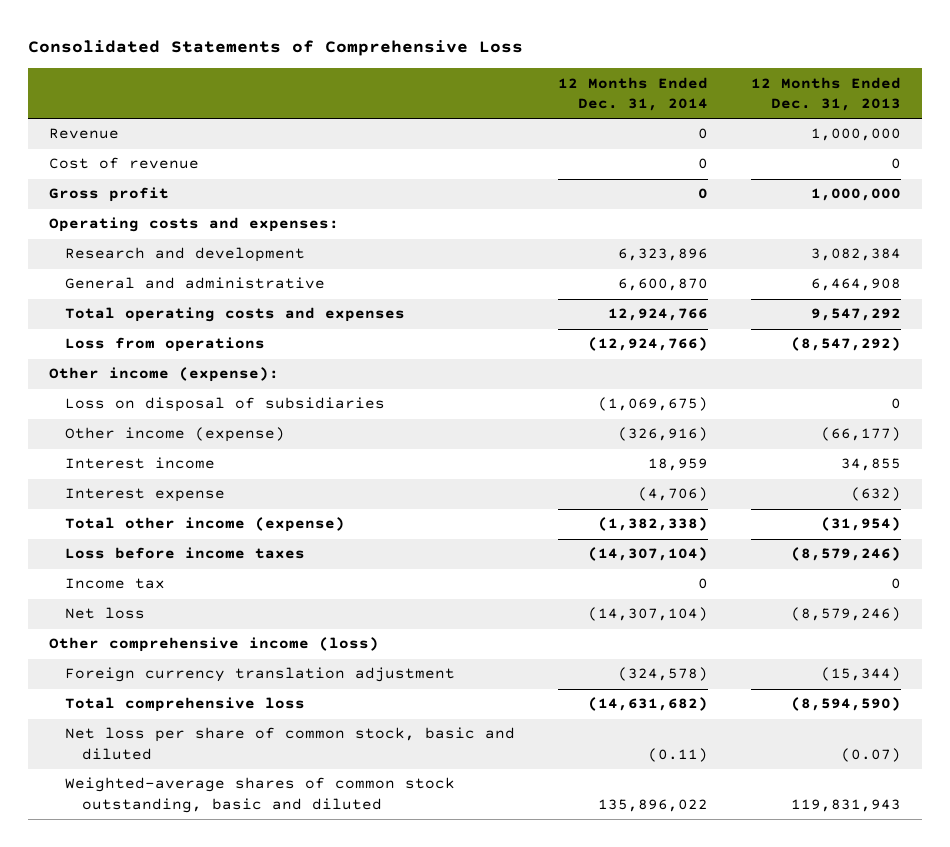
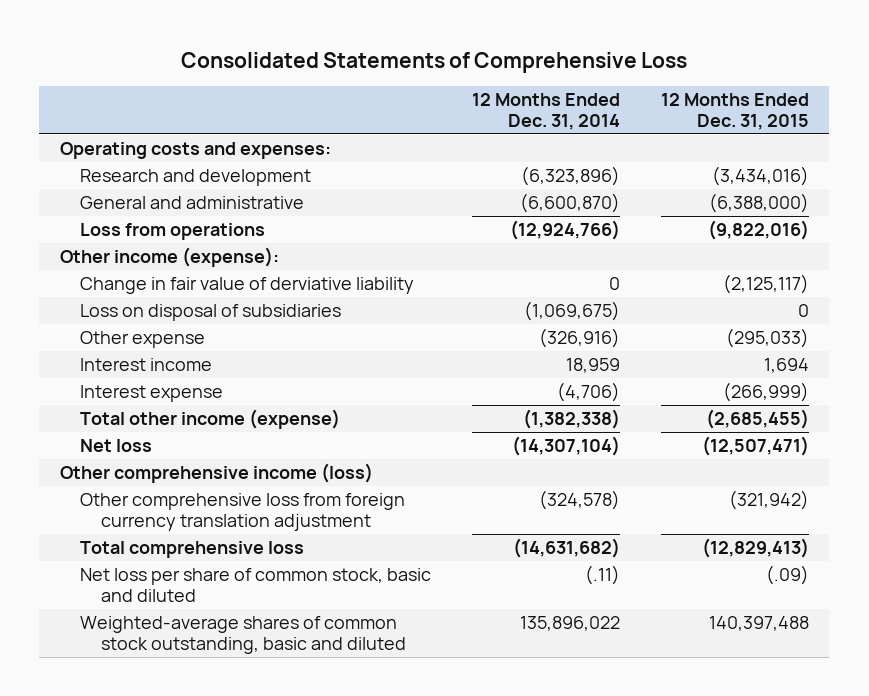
- | 12 Months Ended Dec. 31, 2014 | 12 Months Ended Dec. 31, 2013
+ | 12 Months Ended Dec. 31, 2014 | 12 Months Ended Dec. 31, 2015
- Revenue | 0 | 1,000,000
- Cost of revenue | 0 | 0
- Gross profit | 0 | 1,000,000
- Research and development | 6,323,896 | 3,082,384
- General and administrative | 6,600,870 | 6,464,908
- Total operating costs and expenses | 12,924,766 | 9,547,292
+ Research and development | (6,323,896) | (3,434,016)
+ General and administrative | (6,600,870) | (6,388,000)
+ Change in fair value of derviative liability | 0 | (2,125,117)
- Other income (expense) | (326,916) | (66,177)
+ Other expense | (326,916) | (295,033)
- Loss before income taxes | (14,307,104) | (8,579,246)
- Income tax | 0 | 0
- Foreign currency translation adjustment | (324,578) | (15,344)
+ Other comprehensive loss from foreign currency translation adjustment | (324,578) | (321,942)
- Net loss per share of common stock, basic and diluted | (0.11) | (0.07)
+ Net loss per share of common stock, basic and diluted | (.11) | (.09)

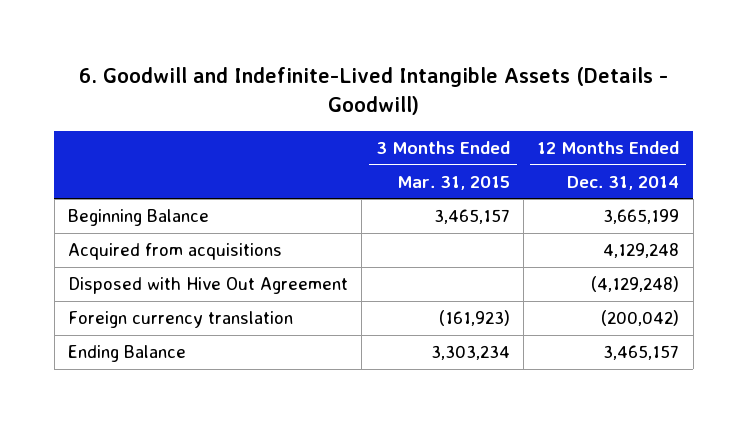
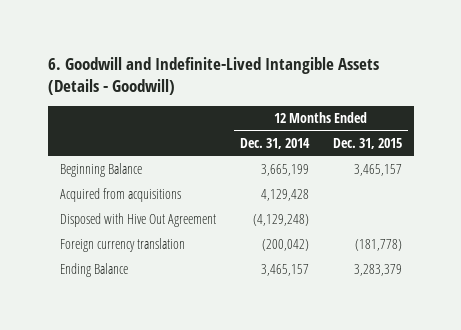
- | 3 Months Ended Mar. 31, 2015 | 12 Months Ended Dec. 31, 2014
+ | 12 Months Ended Dec. 31, 2014 | 12 Months Ended Dec. 31, 2015
- Acquired from acquisitions | | 4,129,248
+ Acquired from acquisitions | 4,129,428 |

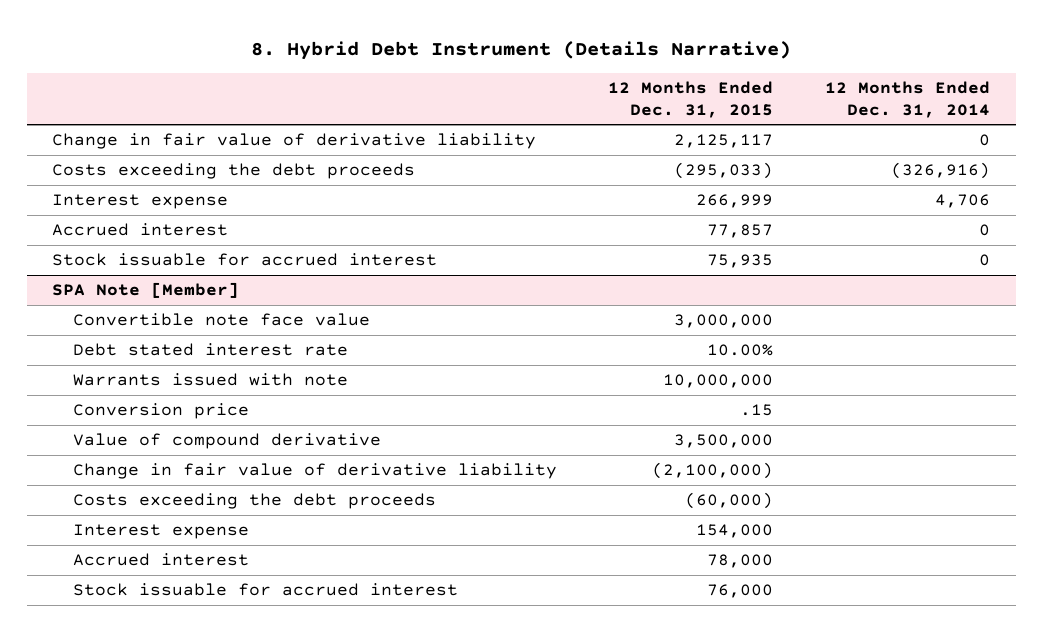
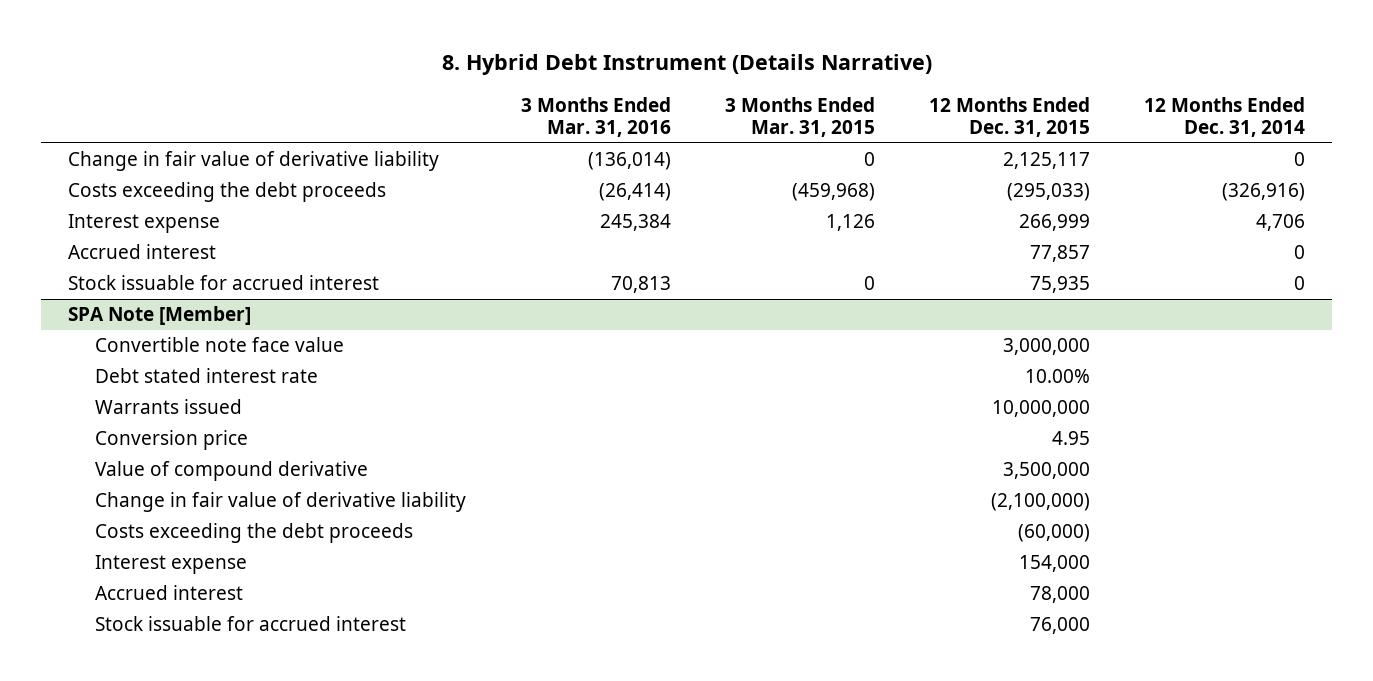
- | 12 Months Ended Dec. 31, 2015 | 12 Months Ended Dec. 31, 2014
+ | 3 Months Ended Mar. 31, 2016 | 3 Months Ended Mar. 31, 2015 | 12 Months Ended Dec. 31, 2015 | 12 Months Ended Dec. 31, 2014
@ SPA Note [Member]
- Warrants issued with note | 10,000,000 |
- Conversion price | .15 |
+ Warrants issued | | | 10,000,000 |
+ Conversion price | | | 4.95 |

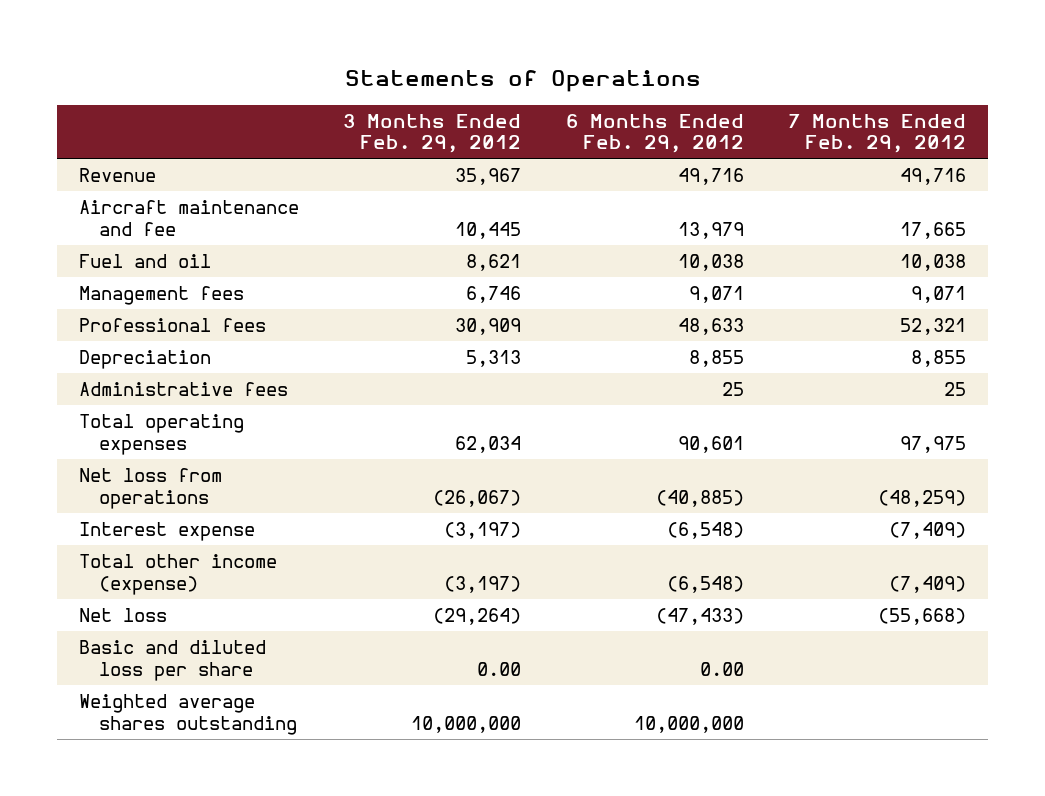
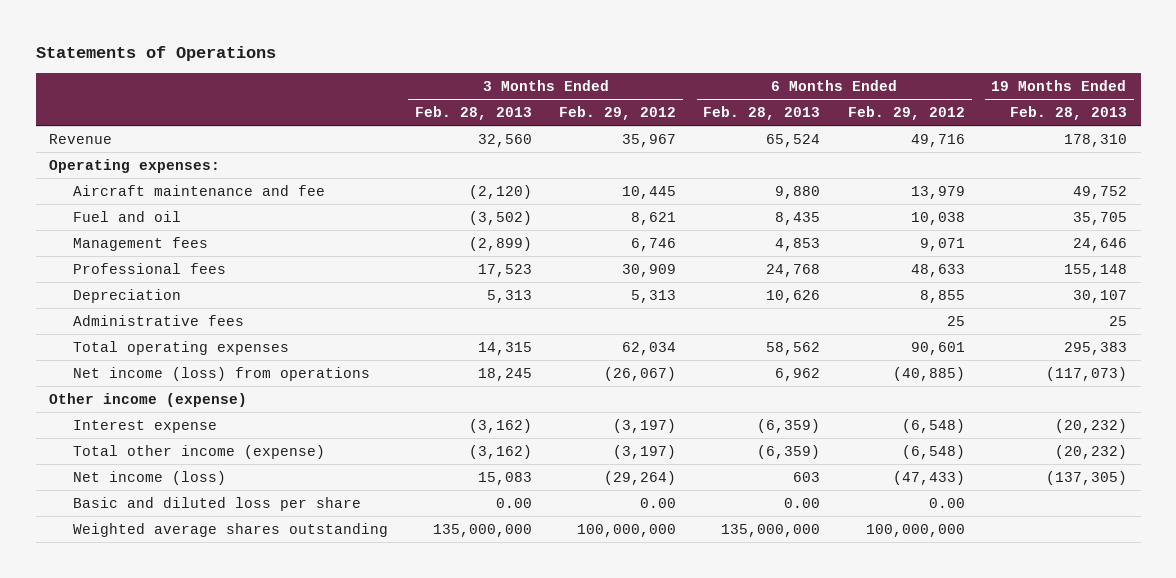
- | 3 Months Ended Feb. 29, 2012 | 6 Months Ended Feb. 29, 2012 | 7 Months Ended Feb. 29, 2012
+ | 3 Months Ended Feb. 28, 2013 | 3 Months Ended Feb. 29, 2012 | 6 Months Ended Feb. 28, 2013 | 6 Months Ended Feb. 29, 2012 | 19 Months Ended Feb. 28, 2013
+ Operating expenses:
- Net loss from operations | (26,067) | (40,885) | (48,259)
+ Net income (loss) from operations | 18,245 | (26,067) | 6,962 | (40,885) | (117,073)
+ Other income (expense)
- Net loss | (29,264) | (47,433) | (55,668)
+ Net income (loss) | 15,083 | (29,264) | 603 | (47,433) | (137,305)
- Weighted average shares outstanding | 10,000,000 | 10,000,000 |
+ Weighted average shares outstanding | 135,000,000 | 100,000,000 | 135,000,000 | 100,000,000 |

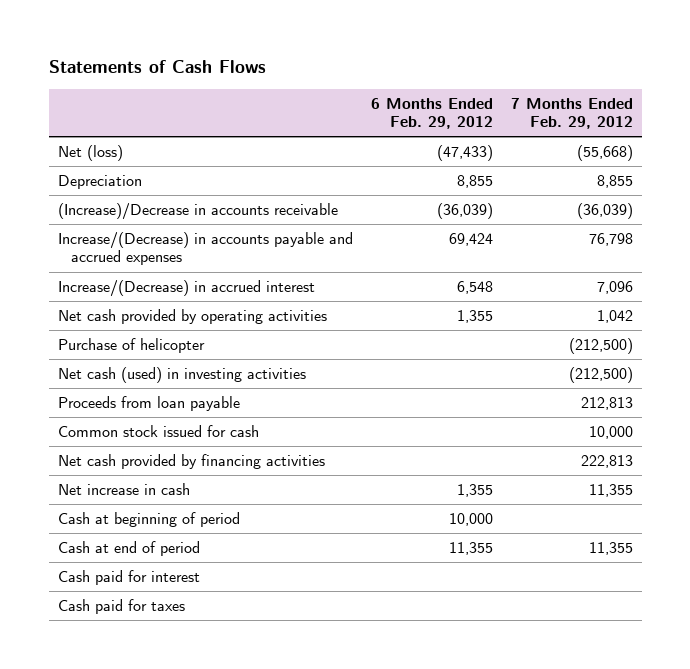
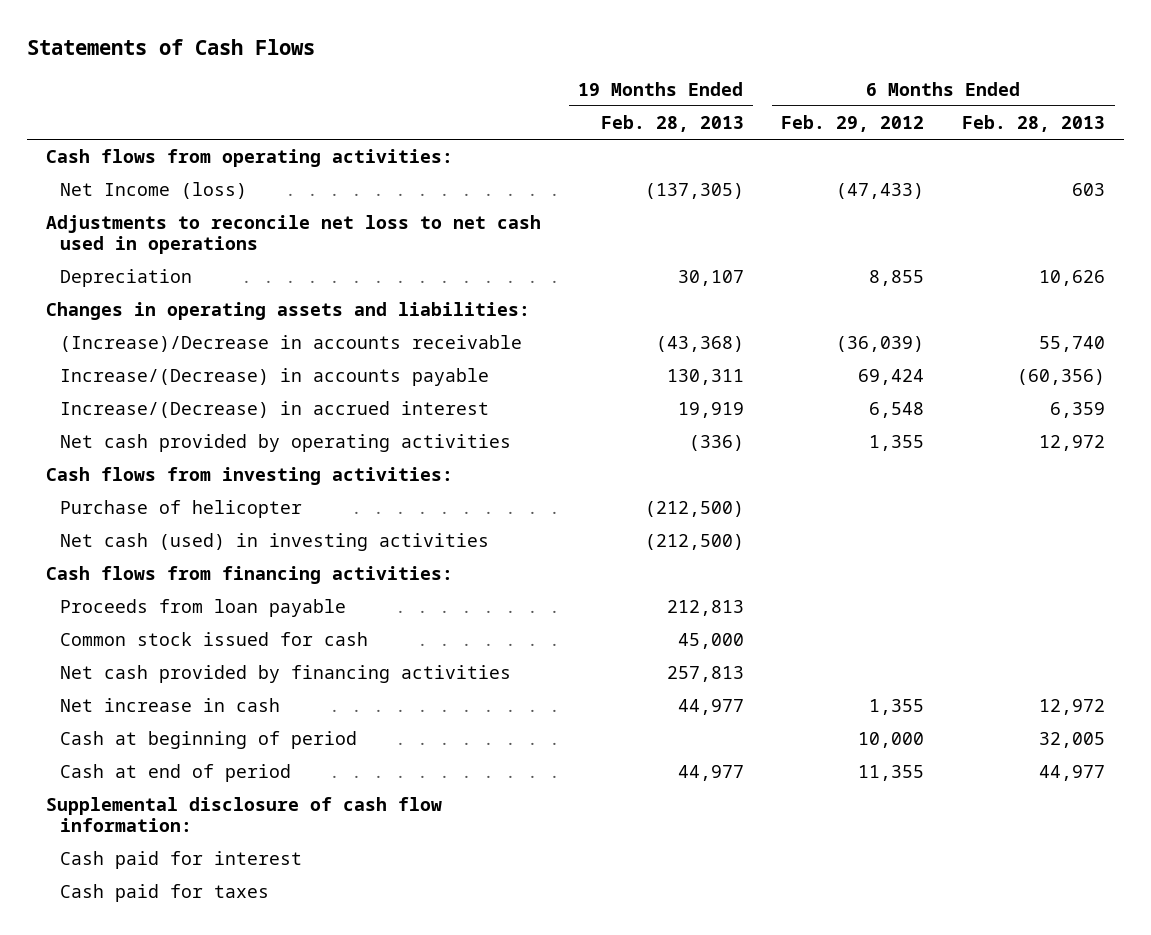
- | 6 Months Ended Feb. 29, 2012 | 7 Months Ended Feb. 29, 2012
+ | 19 Months Ended Feb. 28, 2013 | 6 Months Ended Feb. 29, 2012 | 6 Months Ended Feb. 28, 2013
- Net (loss) | (47,433) | (55,668)
+ Cash flows from operating activities:
+ Net Income (loss) | (137,305) | (47,433) | 603
+ Adjustments to reconcile net loss to net cash used in operations
+ Changes in operating assets and liabilities:
- Increase/(Decrease) in accounts payable and accrued expenses | 69,424 | 76,798
+ Increase/(Decrease) in accounts payable | 130,311 | 69,424 | (60,356)
+ Cash flows from investing activities:
+ Cash flows from financing activities:
+ Supplemental disclosure of cash flow information:

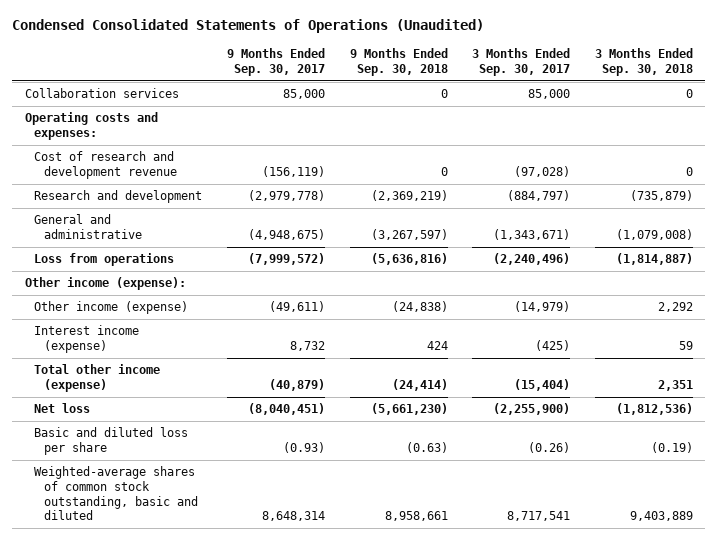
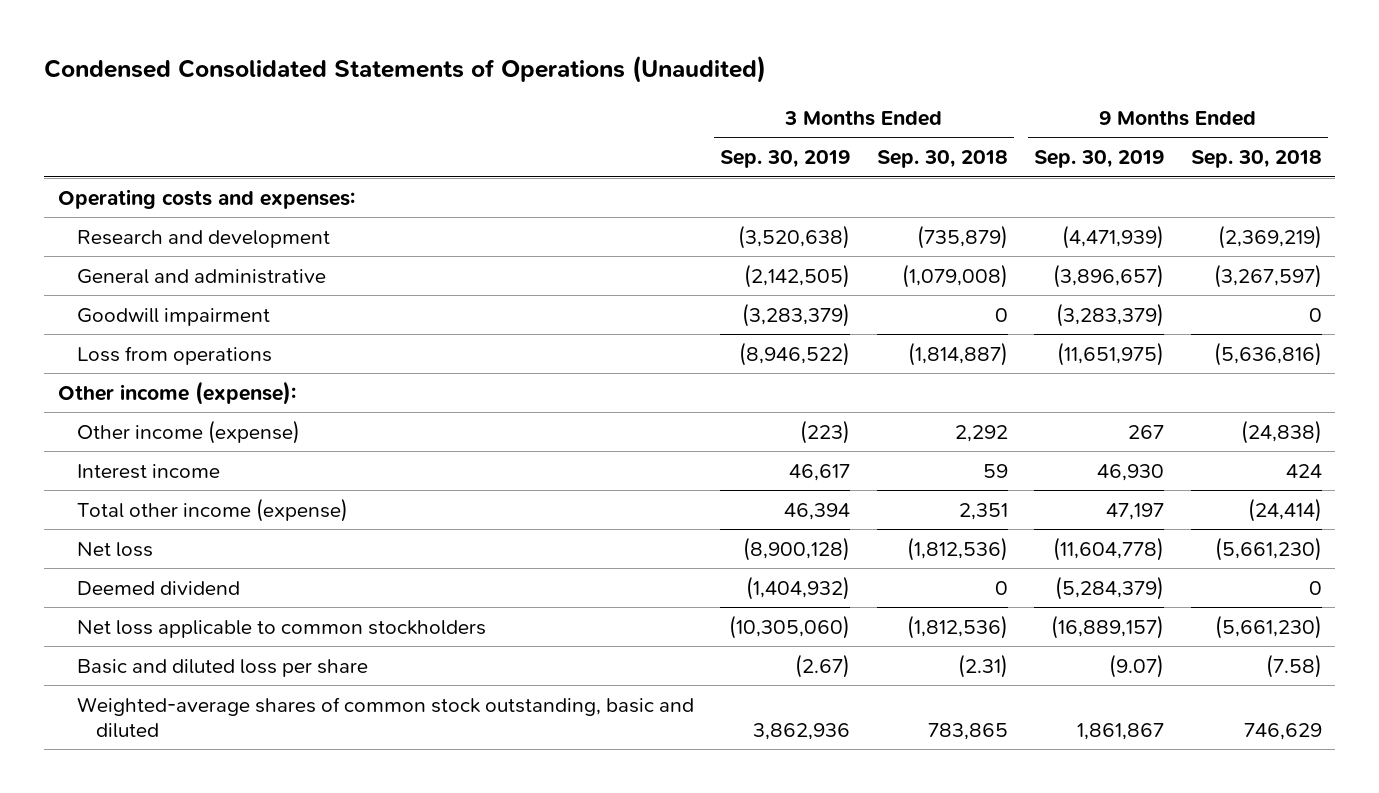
- | 9 Months Ended Sep. 30, 2017 | 9 Months Ended Sep. 30, 2018 | 3 Months Ended Sep. 30, 2017 | 3 Months Ended Sep. 30, 2018
+ | 3 Months Ended Sep. 30, 2019 | 3 Months Ended Sep. 30, 2018 | 9 Months Ended Sep. 30, 2019 | 9 Months Ended Sep. 30, 2018
- Collaboration services | 85,000 | 0 | 85,000 | 0
- Cost of research and development revenue | (156,119) | 0 | (97,028) | 0
+ Goodwill impairment | (3,283,379) | 0 | (3,283,379) | 0
- Interest income (expense) | 8,732 | 424 | (425) | 59
+ Interest income | 46,617 | 59 | 46,930 | 424
- Basic and diluted loss per share | (0.93) | (0.63) | (0.26) | (0.19)
- Weighted-average shares of common stock outstanding, basic and diluted | 8,648,314 | 8,958,661 | 8,717,541 | 9,403,889
+ Deemed dividend | (1,404,932) | 0 | (5,284,379) | 0
+ Net loss applicable to common stockholders | (10,305,060) | (1,812,536) | (16,889,157) | (5,661,230)
+ Basic and diluted loss per share | (2.67) | (2.31) | (9.07) | (7.58)
+ Weighted-average shares of common stock outstanding, basic and diluted | 3,862,936 | 783,865 | 1,861,867 | 746,629

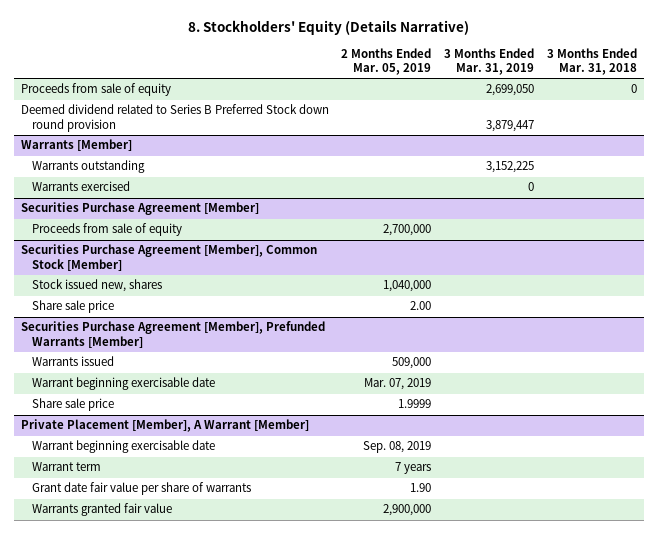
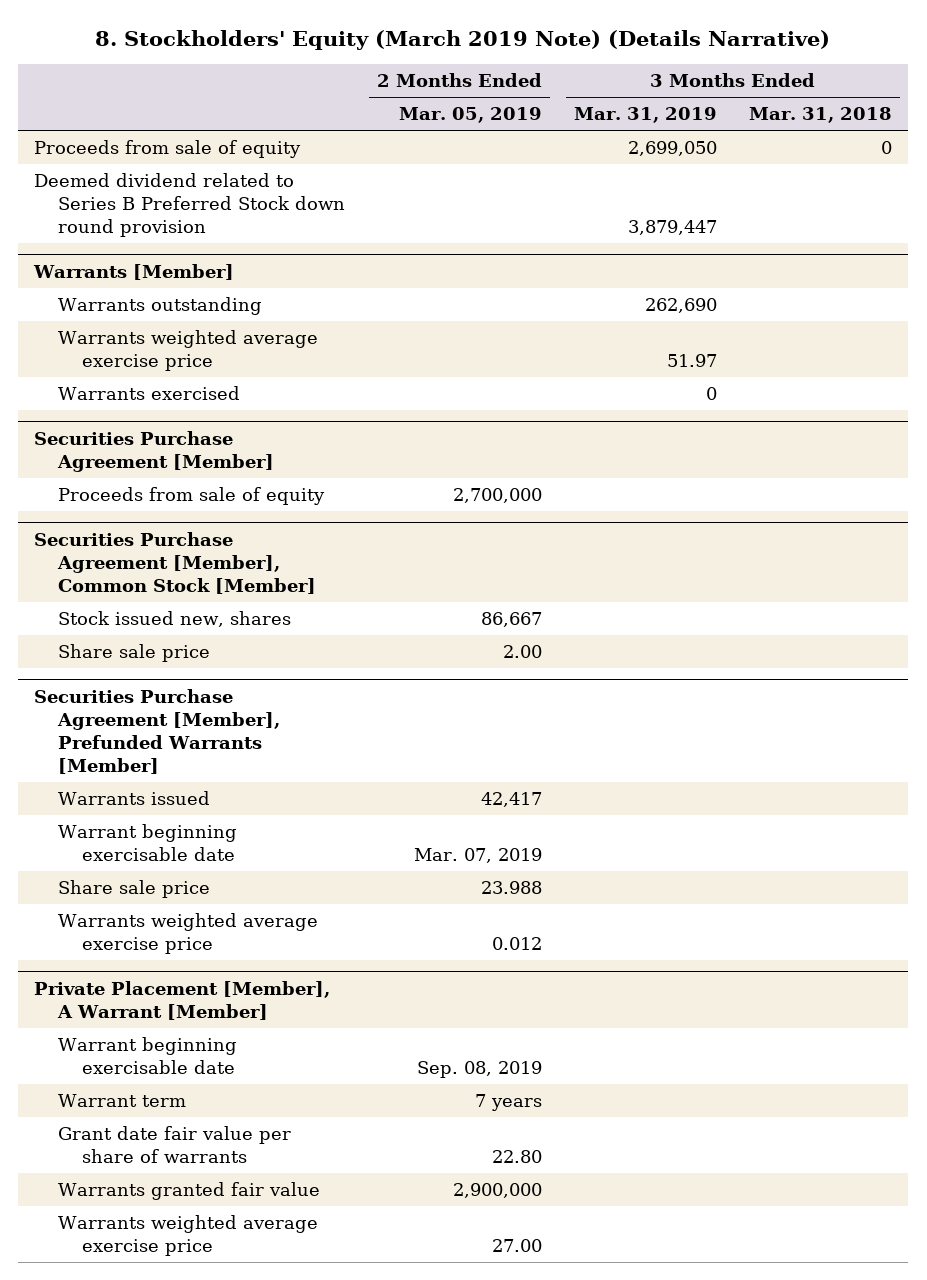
- 8. Stockholders' Equity (Details Narrative)
+ 8. Stockholders' Equity (March 2019 Note) (Details Narrative)
@ Warrants [Member]
- Warrants outstanding | | 3,152,225 |
+ Warrants outstanding | | 262,690 |
+ Warrants weighted average exercise price | | 51.97 |
@ Securities Purchase Agreement [Member], Common Stock [Member]
- Stock issued new, shares | 1,040,000 | |
+ Stock issued new, shares | 86,667 | |
@ Securities Purchase Agreement [Member], Prefunded Warrants [Member]
- Warrants issued | 509,000 | |
+ Warrants issued | 42,417 | |
- Share sale price | 1.9999 | |
+ Share sale price | 23.988 | |
+ Warrants weighted average exercise price | 0.012 | |
@ Private Placement [Member], A Warrant [Member]
- Grant date fair value per share of warrants | 1.90 | |
+ Grant date fair value per share of warrants | 22.80 | |
+ Warrants weighted average exercise price | 27.00 | |

